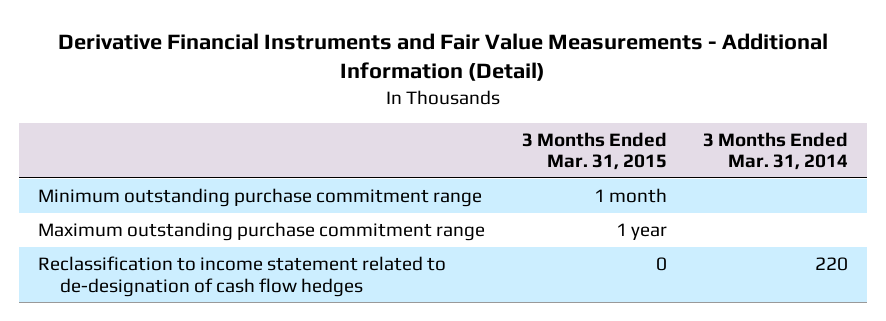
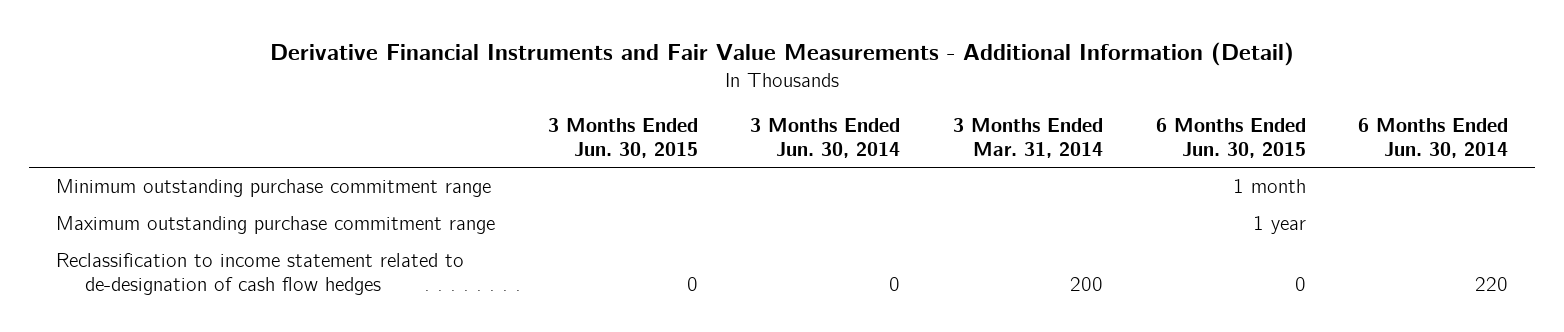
- | 3 Months Ended Mar. 31, 2015 | 3 Months Ended Mar. 31, 2014
+ | 3 Months Ended Jun. 30, 2015 | 3 Months Ended Jun. 30, 2014 | 3 Months Ended Mar. 31, 2014 | 6 Months Ended Jun. 30, 2015 | 6 Months Ended Jun. 30, 2014
- Reclassification to income statement related to de-designation of cash flow hedges | 0 | 220
+ Reclassification to income statement related to de-designation of cash flow hedges | 0 | 0 | 200 | 0 | 220

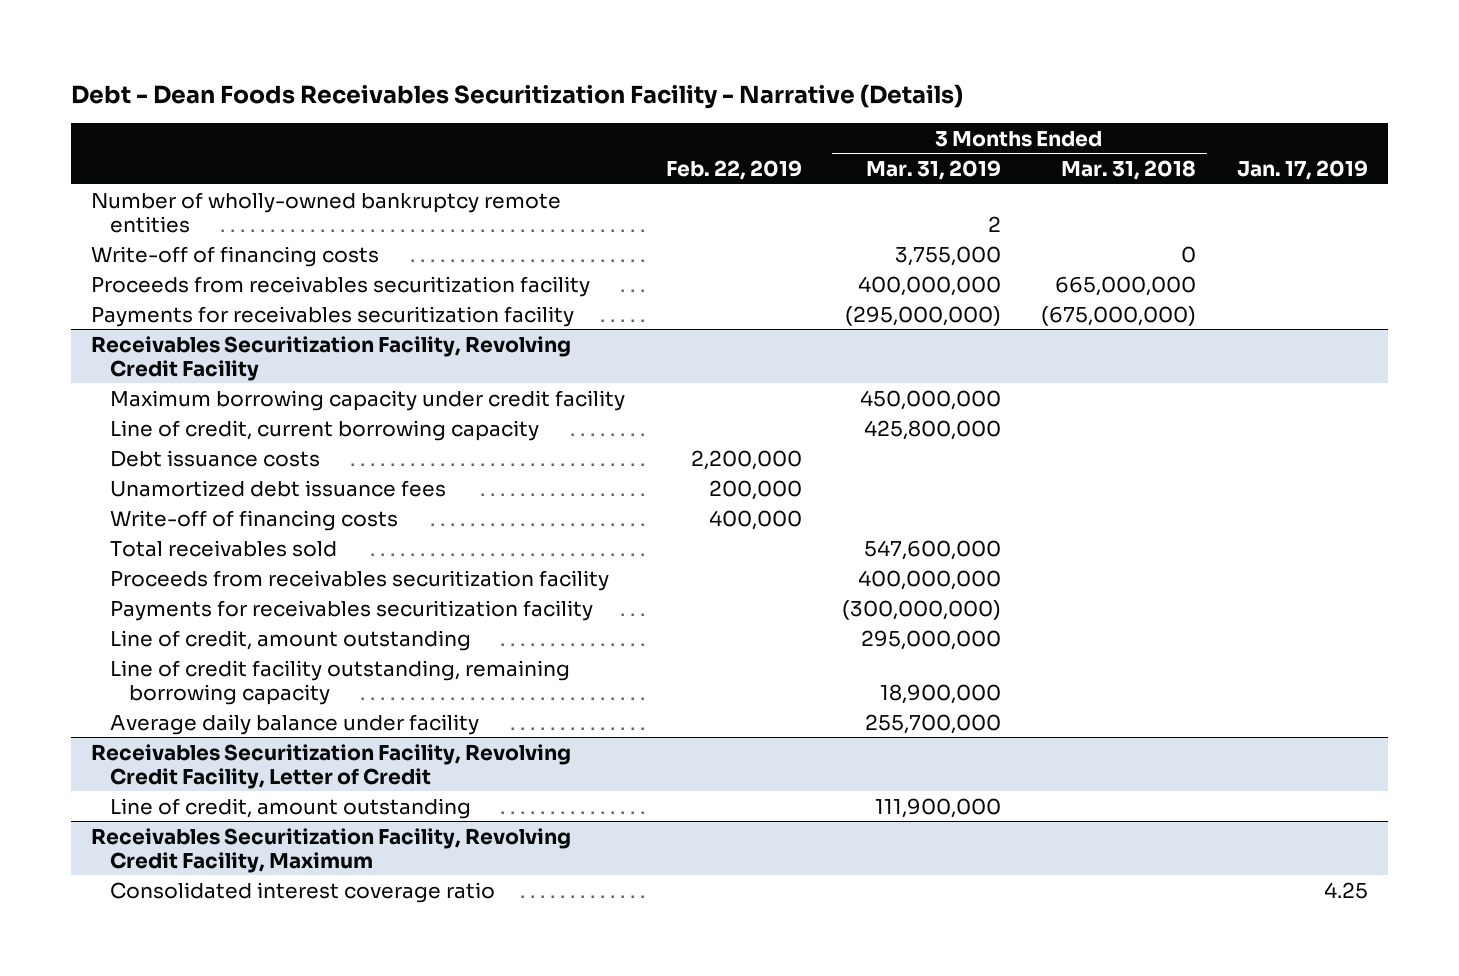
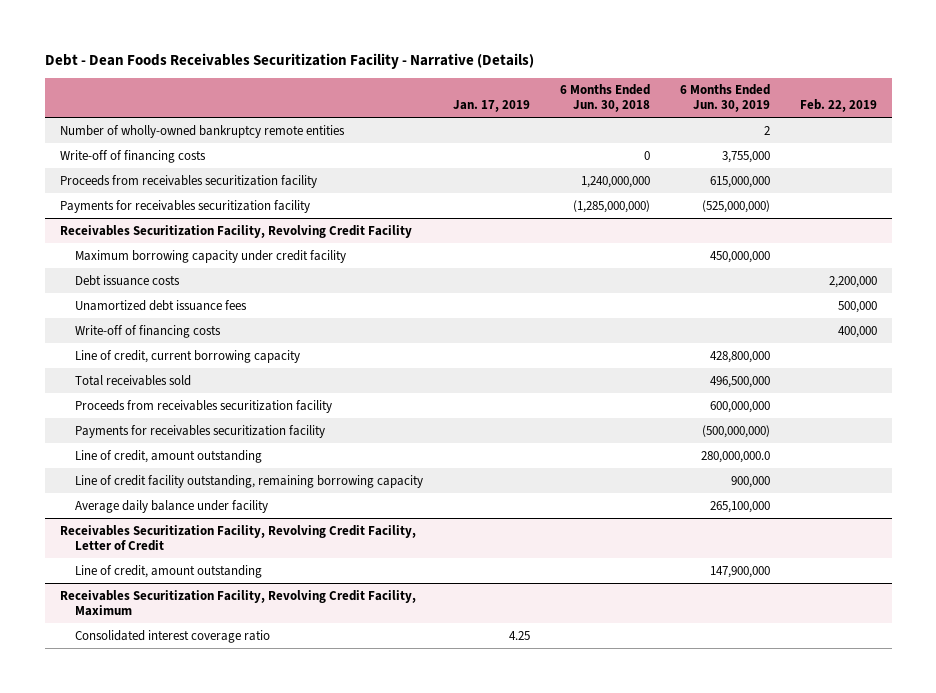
- | Feb. 22, 2019 | 3 Months Ended Mar. 31, 2019 | 3 Months Ended Mar. 31, 2018 | Jan. 17, 2019
+ | Jan. 17, 2019 | 6 Months Ended Jun. 30, 2018 | 6 Months Ended Jun. 30, 2019 | Feb. 22, 2019
@ Receivables Securitization Facility, Revolving Credit Facility
- Unamortized debt issuance fees | 200,000 | | |
+ Unamortized debt issuance fees | | | | 500,000
moved down: Line of credit, current borrowing capacity | | | 428,800,000 |

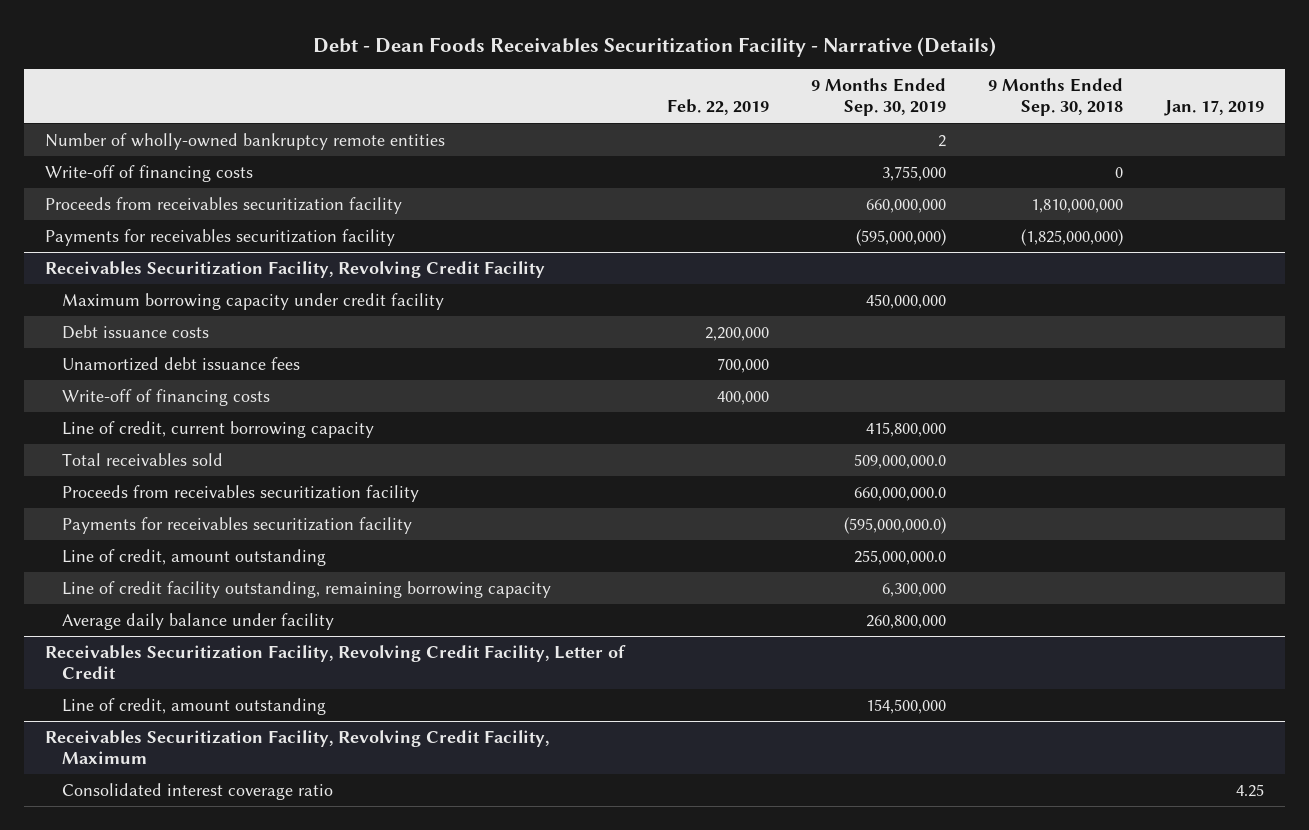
- | Jan. 17, 2019 | 6 Months Ended Jun. 30, 2018 | 6 Months Ended Jun. 30, 2019 | Feb. 22, 2019
+ | Feb. 22, 2019 | 9 Months Ended Sep. 30, 2019 | 9 Months Ended Sep. 30, 2018 | Jan. 17, 2019
@ Receivables Securitization Facility, Revolving Credit Facility
- Unamortized debt issuance fees | | | | 500,000
+ Unamortized debt issuance fees | 700,000 | | |

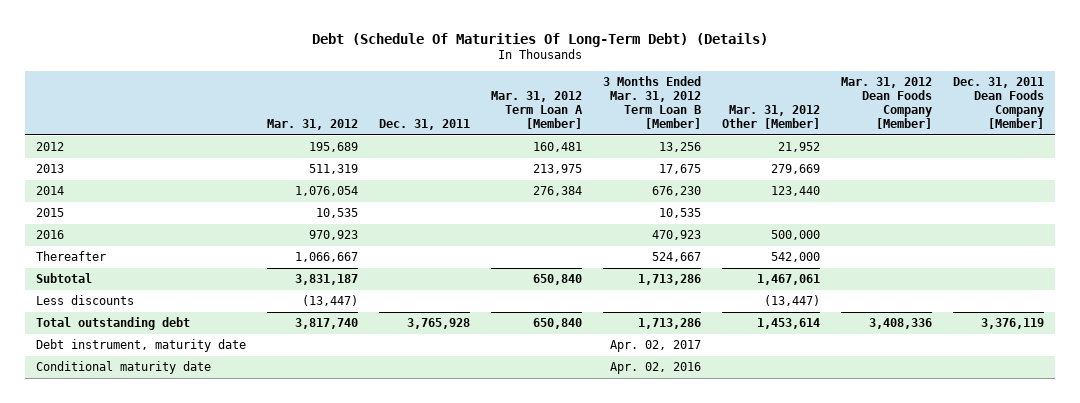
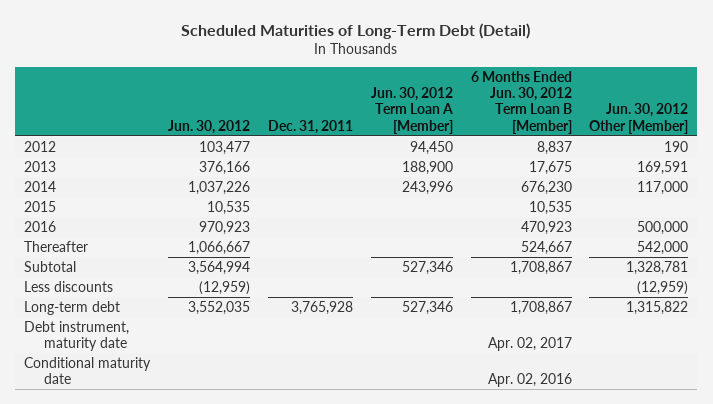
- Debt (Schedule Of Maturities Of Long-Term Debt) (Details)
+ Scheduled Maturities of Long-Term Debt (Detail)
- | Mar. 31, 2012 | Dec. 31, 2011 | Mar. 31, 2012 Term Loan A [Member] | 3 Months Ended Mar. 31, 2012 Term Loan B [Member] | Mar. 31, 2012 Other [Member] | Mar. 31, 2012 Dean Foods Company [Member] | Dec. 31, 2011 Dean Foods Company [Member]
+ | Jun. 30, 2012 | Dec. 31, 2011 | Jun. 30, 2012 Term Loan A [Member] | 6 Months Ended Jun. 30, 2012 Term Loan B [Member] | Jun. 30, 2012 Other [Member]
- Total outstanding debt | 3,817,740 | 3,765,928 | 650,840 | 1,713,286 | 1,453,614 | 3,408,336 | 3,376,119
+ Long-term debt | 3,552,035 | 3,765,928 | 527,346 | 1,708,867 | 1,315,822

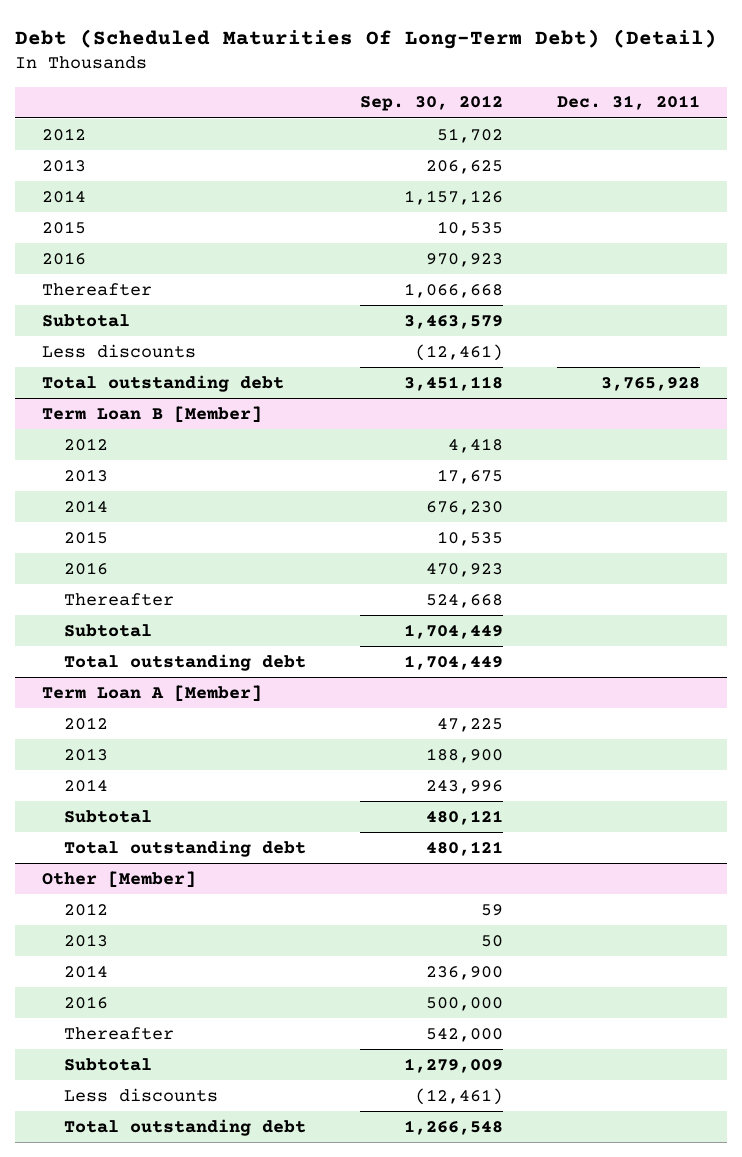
- Scheduled Maturities of Long-Term Debt (Detail)
+ Debt (Scheduled Maturities Of Long-Term Debt) (Detail)
- | Jun. 30, 2012 | Dec. 31, 2011 | Jun. 30, 2012 Term Loan A [Member] | 6 Months Ended Jun. 30, 2012 Term Loan B [Member] | Jun. 30, 2012 Other [Member]
+ | Sep. 30, 2012 | Dec. 31, 2011
- Long-term debt | 3,552,035 | 3,765,928 | 527,346 | 1,708,867 | 1,315,822
- Debt instrument, maturity date | | | | Apr. 02, 2017 |
- Conditional maturity date | | | | Apr. 02, 2016 |
+ Total outstanding debt | 3,451,118 | 3,765,928
+ Term Loan B [Member]
+ 2012 | 4,418 |
+ 2013 | 17,675 |
+ 2014 | 676,230 |
+ 2015 | 10,535 |
+ 2016 | 470,923 |
+ Thereafter | 524,668 |
+ Subtotal | 1,704,449 |
+ Total outstanding debt | 1,704,449 |
+ Term Loan A [Member]
+ 2012 | 47,225 |
+ 2013 | 188,900 |
+ 2014 | 243,996 |
+ Subtotal | 480,121 |
+ Total outstanding debt | 480,121 |
+ Other [Member]
+ 2012 | 59 |
+ 2013 | 50 |
+ 2014 | 236,900 |
+ 2016 | 500,000 |
+ Thereafter | 542,000 |
+ Subtotal | 1,279,009 |
+ Less discounts | (12,461) |
+ Total outstanding debt | 1,266,548 |

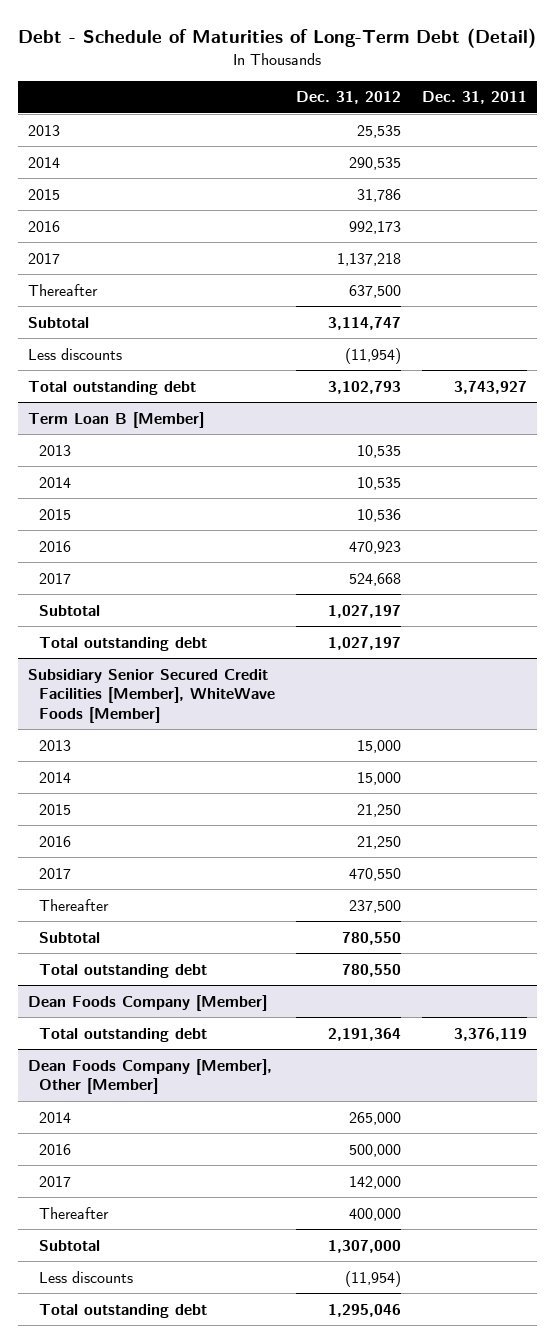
- Debt (Scheduled Maturities Of Long-Term Debt) (Detail)
+ Debt - Schedule of Maturities of Long-Term Debt (Detail)
- | Sep. 30, 2012 | Dec. 31, 2011
+ | Dec. 31, 2012 | Dec. 31, 2011
- 2012 | 51,702 |
+ 2017 | 1,137,218 |
- Total outstanding debt | 3,451,118 | 3,765,928
+ Total outstanding debt | 3,102,793 | 3,743,927
@ Term Loan B [Member]
- 2012 | 4,418 |
- Thereafter | 524,668 |
+ 2017 | 524,668 |
- Term Loan A [Member]
- 2012 | 47,225 |
- 2013 | 188,900 |
- 2014 | 243,996 |
- Subtotal | 480,121 |
- Total outstanding debt | 480,121 |
- Other [Member]
- 2012 | 59 |
- 2013 | 50 |
+ Subsidiary Senior Secured Credit Facilities [Member], WhiteWave Foods [Member]
+ 2013 | 15,000 |
+ 2014 | 15,000 |
+ 2015 | 21,250 |
+ 2016 | 21,250 |
+ 2017 | 470,550 |
+ Thereafter | 237,500 |
+ Subtotal | 780,550 |
+ Total outstanding debt | 780,550 |
+ Dean Foods Company [Member]
+ Total outstanding debt | 2,191,364 | 3,376,119
+ Dean Foods Company [Member], Other [Member]
+ 2017 | 142,000 |

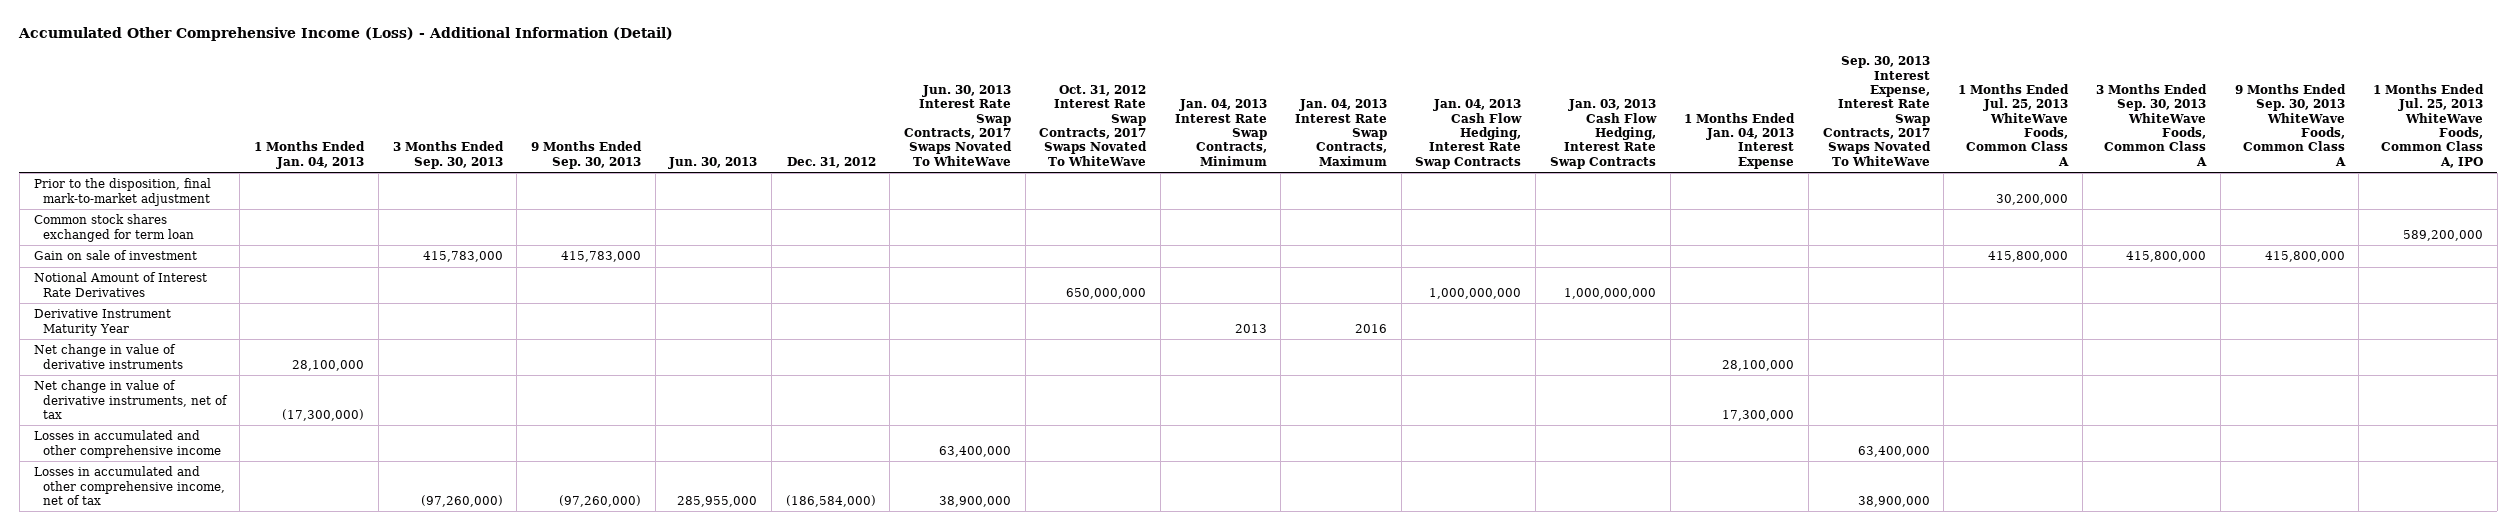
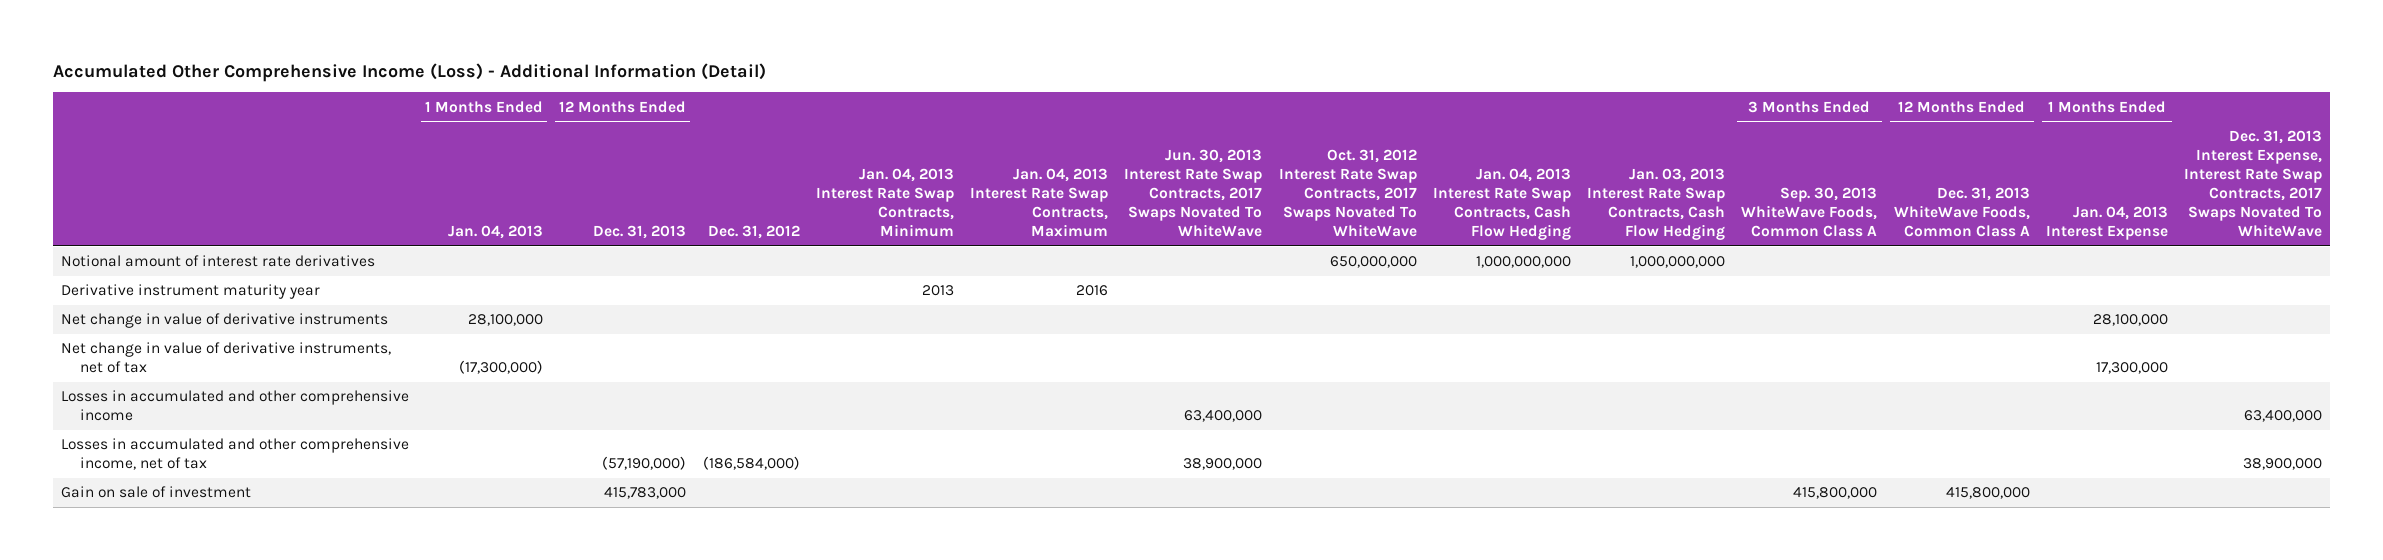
- | 1 Months Ended Jan. 04, 2013 | 3 Months Ended Sep. 30, 2013 | 9 Months Ended Sep. 30, 2013 | Jun. 30, 2013 | Dec. 31, 2012 | Jun. 30, 2013 Interest Rate Swap Contracts, 2017 Swaps Novated To WhiteWave | Oct. 31, 2012 Interest Rate Swap Contracts, 2017 Swaps Novated To WhiteWave | Jan. 04, 2013 Interest Rate Swap Contracts, Minimum | Jan. 04, 2013 Interest Rate Swap Contracts, Maximum | Jan. 04, 2013 Cash Flow Hedging, Interest Rate Swap Contracts | Jan. 03, 2013 Cash Flow Hedging, Interest Rate Swap Contracts | 1 Months Ended Jan. 04, 2013 Interest Expense | Sep. 30, 2013 Interest Expense, Interest Rate Swap Contracts, 2017 Swaps Novated To WhiteWave | 1 Months Ended Jul. 25, 2013 WhiteWave Foods, Common Class A | 3 Months Ended Sep. 30, 2013 WhiteWave Foods, Common Class A | 9 Months Ended Sep. 30, 2013 WhiteWave Foods, Common Class A | 1 Months Ended Jul. 25, 2013 WhiteWave Foods, Common Class A, IPO
+ | 1 Months Ended Jan. 04, 2013 | 12 Months Ended Dec. 31, 2013 | Dec. 31, 2012 | Jan. 04, 2013 Interest Rate Swap Contracts, Minimum | Jan. 04, 2013 Interest Rate Swap Contracts, Maximum | Jun. 30, 2013 Interest Rate Swap Contracts, 2017 Swaps Novated To WhiteWave | Oct. 31, 2012 Interest Rate Swap Contracts, 2017 Swaps Novated To WhiteWave | Jan. 04, 2013 Interest Rate Swap Contracts, Cash Flow Hedging | Jan. 03, 2013 Interest Rate Swap Contracts, Cash Flow Hedging | 3 Months Ended Sep. 30, 2013 WhiteWave Foods, Common Class A | 12 Months Ended Dec. 31, 2013 WhiteWave Foods, Common Class A | 1 Months Ended Jan. 04, 2013 Interest Expense | Dec. 31, 2013 Interest Expense, Interest Rate Swap Contracts, 2017 Swaps Novated To WhiteWave
- Prior to the disposition, final mark-to-market adjustment | | | | | | | | | | | | | | 30,200,000 | | |
- Common stock shares exchanged for term loan | | | | | | | | | | | | | | | | | 589,200,000
- Notional Amount of Interest Rate Derivatives | | | | | | | 650,000,000 | | | 1,000,000,000 | 1,000,000,000 | | | | | |
- Derivative Instrument Maturity Year | | | | | | | | 2013 | 2016 | | | | | | | |
+ Notional amount of interest rate derivatives | | | | | | | 650,000,000 | 1,000,000,000 | 1,000,000,000 | | | |
+ Derivative instrument maturity year | | | | 2013 | 2016 | | | | | | | |
moved down: Gain on sale of investment | | 415,783,000 | | | | | | | | 415,800,000 | 415,800,000 | |

